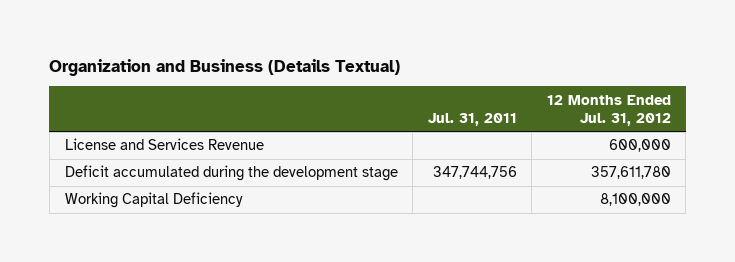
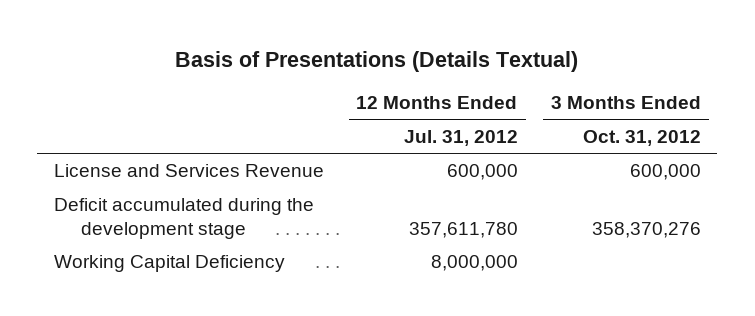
- Organization and Business (Details Textual)
+ Basis of Presentations (Details Textual)
- | Jul. 31, 2011 | 12 Months Ended Jul. 31, 2012
+ | 12 Months Ended Jul. 31, 2012 | 3 Months Ended Oct. 31, 2012
- Working Capital Deficiency | | 8,100,000
+ Working Capital Deficiency | 8,000,000 |

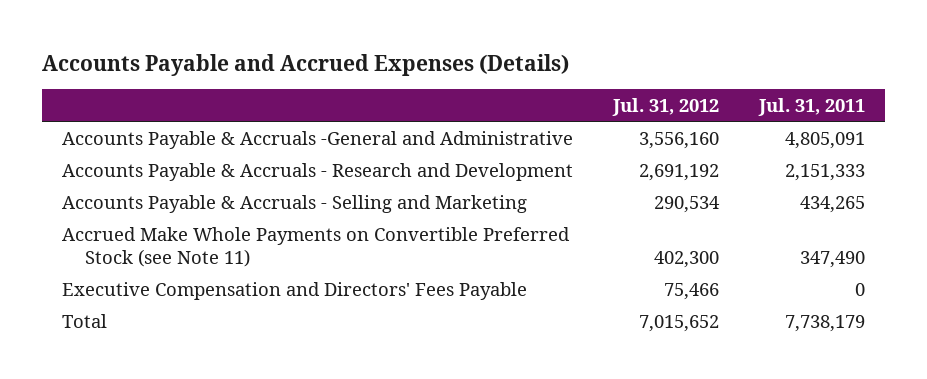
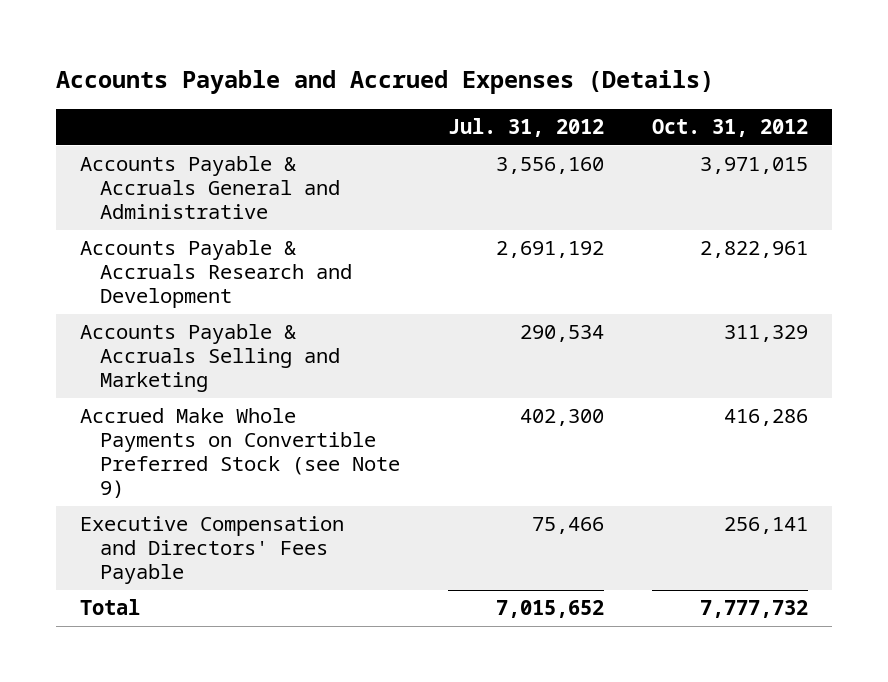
- | Jul. 31, 2012 | Jul. 31, 2011
+ | Jul. 31, 2012 | Oct. 31, 2012
- Accounts Payable & Accruals -General and Administrative | 3,556,160 | 4,805,091
- Accounts Payable & Accruals - Research and Development | 2,691,192 | 2,151,333
- Accounts Payable & Accruals - Selling and Marketing | 290,534 | 434,265
- Accrued Make Whole Payments on Convertible Preferred Stock (see Note 11) | 402,300 | 347,490
+ Accounts Payable & Accruals General and Administrative | 3,556,160 | 3,971,015
+ Accounts Payable & Accruals Research and Development | 2,691,192 | 2,822,961
+ Accounts Payable & Accruals Selling and Marketing | 290,534 | 311,329
+ Accrued Make Whole Payments on Convertible Preferred Stock (see Note 9) | 402,300 | 416,286

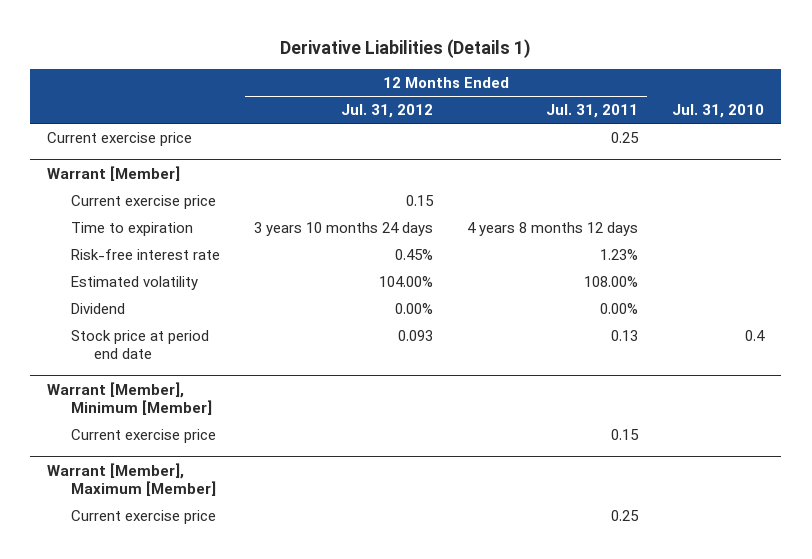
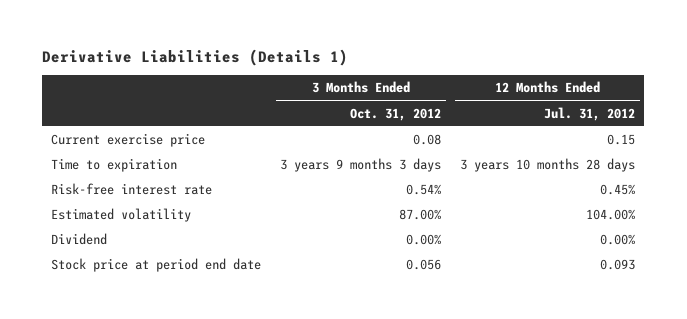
- | 12 Months Ended Jul. 31, 2012 | 12 Months Ended Jul. 31, 2011 | Jul. 31, 2010
+ | 3 Months Ended Oct. 31, 2012 | 12 Months Ended Jul. 31, 2012
- Current exercise price | | 0.25 |
- Warrant [Member]
- Time to expiration | 3 years 10 months 24 days | 4 years 8 months 12 days |
+ Time to expiration | 3 years 9 months 3 days | 3 years 10 months 28 days
- Warrant [Member], Minimum [Member]
- Current exercise price | | 0.15 |
- Warrant [Member], Maximum [Member]
- Current exercise price | | 0.25 |

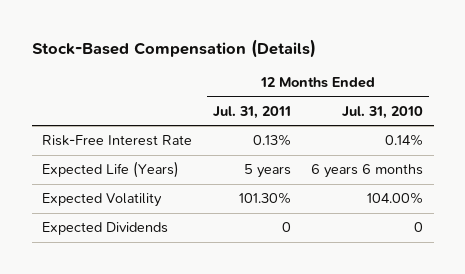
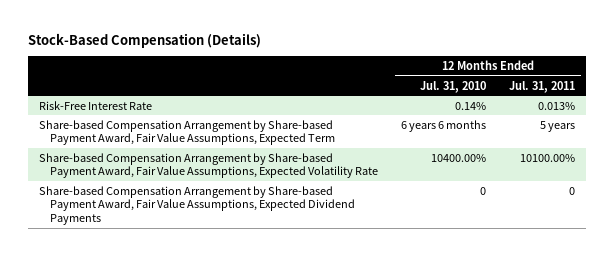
- | 12 Months Ended Jul. 31, 2011 | 12 Months Ended Jul. 31, 2010
+ | 12 Months Ended Jul. 31, 2010 | 12 Months Ended Jul. 31, 2011
- Risk-Free Interest Rate | 0.13% | 0.14%
- Expected Life (Years) | 5 years | 6 years 6 months
- Expected Volatility | 101.30% | 104.00%
- Expected Dividends | 0 | 0
+ Risk-Free Interest Rate | 0.14% | 0.013%
+ Share-based Compensation Arrangement by Share-based Payment Award, Fair Value Assumptions, Expected Term | 6 years 6 months | 5 years
+ Share-based Compensation Arrangement by Share-based Payment Award, Fair Value Assumptions, Expected Volatility Rate | 10400.00% | 10100.00%
+ Share-based Compensation Arrangement by Share-based Payment Award, Fair Value Assumptions, Expected Dividend Payments | 0 | 0

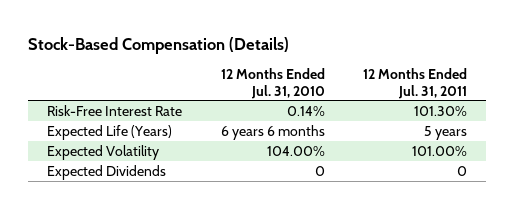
- Risk-Free Interest Rate | 0.14% | 0.013%
- Share-based Compensation Arrangement by Share-based Payment Award, Fair Value Assumptions, Expected Term | 6 years 6 months | 5 years
- Share-based Compensation Arrangement by Share-based Payment Award, Fair Value Assumptions, Expected Volatility Rate | 10400.00% | 10100.00%
- Share-based Compensation Arrangement by Share-based Payment Award, Fair Value Assumptions, Expected Dividend Payments | 0 | 0
+ Risk-Free Interest Rate | 0.14% | 101.30%
+ Expected Life (Years) | 6 years 6 months | 5 years
+ Expected Volatility | 104.00% | 101.00%
+ Expected Dividends | 0 | 0

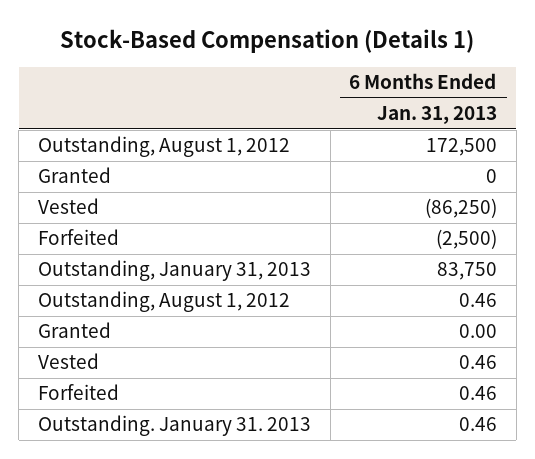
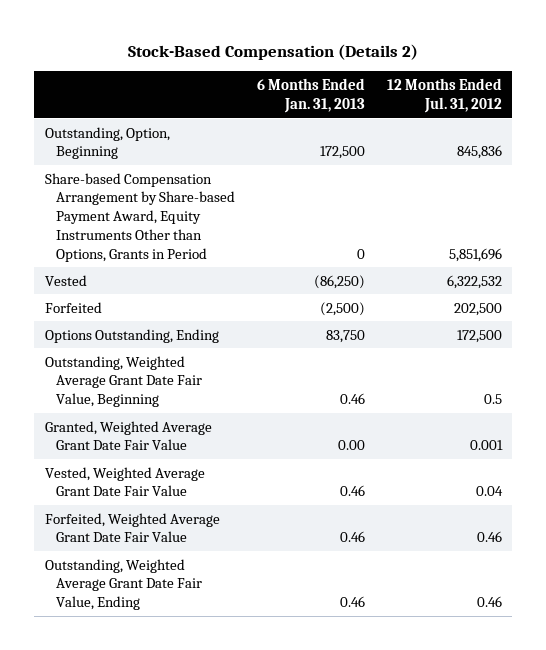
- Stock-Based Compensation (Details 1)
+ Stock-Based Compensation (Details 2)
- | 6 Months Ended Jan. 31, 2013
+ | 6 Months Ended Jan. 31, 2013 | 12 Months Ended Jul. 31, 2012
- Outstanding, August 1, 2012 | 172,500
- Granted | 0
+ Outstanding, Option, Beginning | 172,500 | 845,836
+ Share-based Compensation Arrangement by Share-based Payment Award, Equity Instruments Other than Options, Grants in Period | 0 | 5,851,696
- Outstanding, January 31, 2013 | 83,750
- Outstanding, August 1, 2012 | 0.46
- Granted | 0.00
- Vested | 0.46
- Forfeited | 0.46
- Outstanding. January 31. 2013 | 0.46
+ Options Outstanding, Ending | 83,750 | 172,500
+ Outstanding, Weighted Average Grant Date Fair Value, Beginning | 0.46 | 0.5
+ Granted, Weighted Average Grant Date Fair Value | 0.00 | 0.001
+ Vested, Weighted Average Grant Date Fair Value | 0.46 | 0.04
+ Forfeited, Weighted Average Grant Date Fair Value | 0.46 | 0.46
+ Outstanding, Weighted Average Grant Date Fair Value, Ending | 0.46 | 0.46

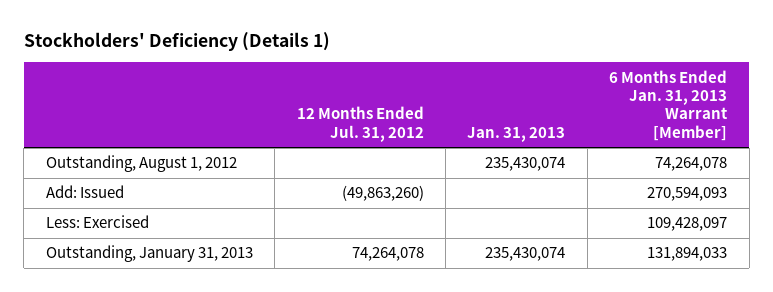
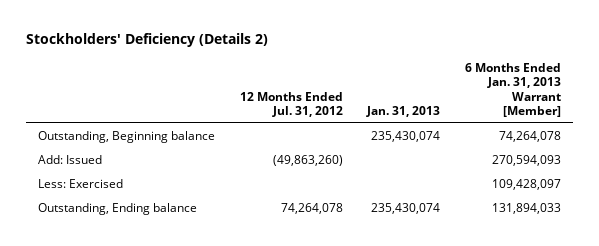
- Stockholders' Deficiency (Details 1)
+ Stockholders' Deficiency (Details 2)
- Outstanding, August 1, 2012 | | 235,430,074 | 74,264,078
+ Outstanding, Beginning balance | | 235,430,074 | 74,264,078
- Outstanding, January 31, 2013 | 74,264,078 | 235,430,074 | 131,894,033
+ Outstanding, Ending balance | 74,264,078 | 235,430,074 | 131,894,033

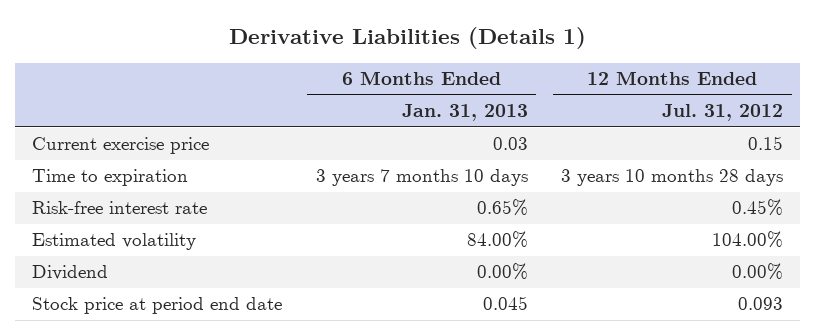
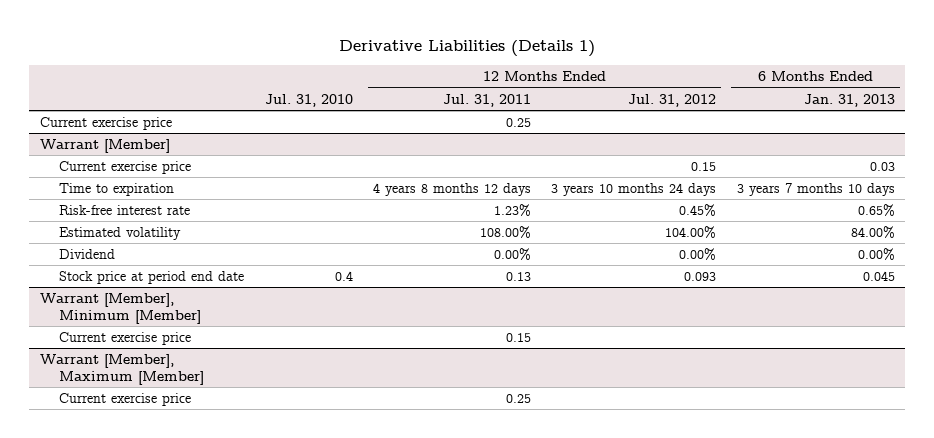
- | 6 Months Ended Jan. 31, 2013 | 12 Months Ended Jul. 31, 2012
+ | Jul. 31, 2010 | 12 Months Ended Jul. 31, 2011 | 12 Months Ended Jul. 31, 2012 | 6 Months Ended Jan. 31, 2013
+ Current exercise price | | 0.25 | |
+ Warrant [Member]
- Time to expiration | 3 years 7 months 10 days | 3 years 10 months 28 days
+ Time to expiration | | 4 years 8 months 12 days | 3 years 10 months 24 days | 3 years 7 months 10 days
+ Warrant [Member], Minimum [Member]
+ Current exercise price | | 0.15 | |
+ Warrant [Member], Maximum [Member]
+ Current exercise price | | 0.25 | |

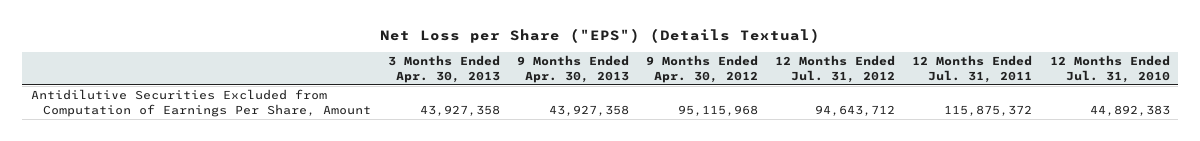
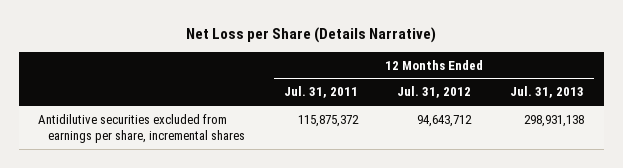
- Net Loss per Share ("EPS") (Details Textual)
+ Net Loss per Share (Details Narrative)
- | 3 Months Ended Apr. 30, 2013 | 9 Months Ended Apr. 30, 2013 | 9 Months Ended Apr. 30, 2012 | 12 Months Ended Jul. 31, 2012 | 12 Months Ended Jul. 31, 2011 | 12 Months Ended Jul. 31, 2010
+ | 12 Months Ended Jul. 31, 2011 | 12 Months Ended Jul. 31, 2012 | 12 Months Ended Jul. 31, 2013
- Antidilutive Securities Excluded from Computation of Earnings Per Share, Amount | 43,927,358 | 43,927,358 | 95,115,968 | 94,643,712 | 115,875,372 | 44,892,383
+ Antidilutive securities excluded from earnings per share, incremental shares | 115,875,372 | 94,643,712 | 298,931,138

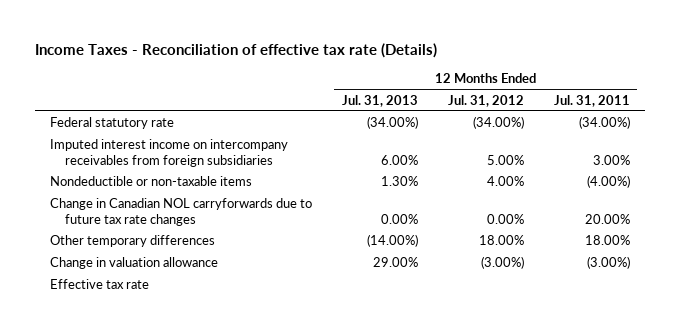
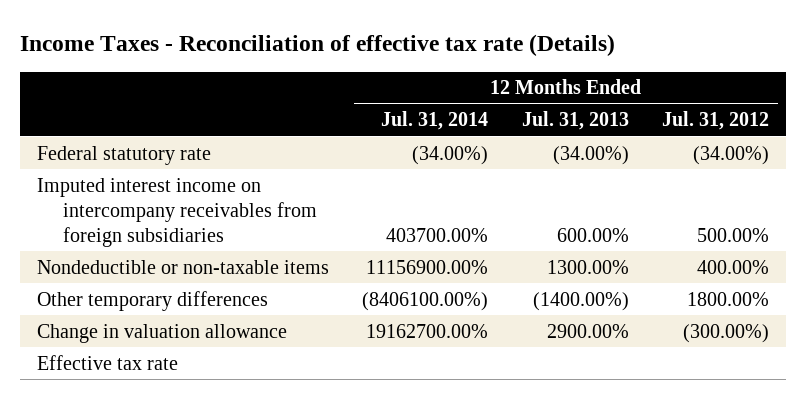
- | 12 Months Ended Jul. 31, 2013 | 12 Months Ended Jul. 31, 2012 | 12 Months Ended Jul. 31, 2011
+ | 12 Months Ended Jul. 31, 2014 | 12 Months Ended Jul. 31, 2013 | 12 Months Ended Jul. 31, 2012
- Imputed interest income on intercompany receivables from foreign subsidiaries | 6.00% | 5.00% | 3.00%
- Nondeductible or non-taxable items | 1.30% | 4.00% | (4.00%)
- Change in Canadian NOL carryforwards due to future tax rate changes | 0.00% | 0.00% | 20.00%
- Other temporary differences | (14.00%) | 18.00% | 18.00%
- Change in valuation allowance | 29.00% | (3.00%) | (3.00%)
+ Imputed interest income on intercompany receivables from foreign subsidiaries | 403700.00% | 600.00% | 500.00%
+ Nondeductible or non-taxable items | 11156900.00% | 1300.00% | 400.00%
+ Other temporary differences | (8406100.00%) | (1400.00%) | 1800.00%
+ Change in valuation allowance | 19162700.00% | 2900.00% | (300.00%)

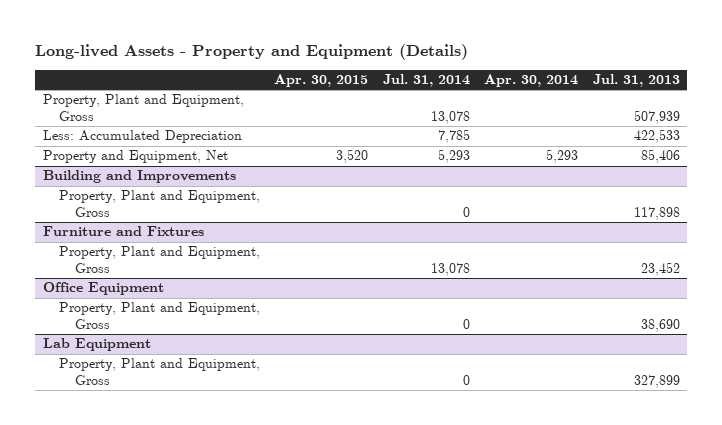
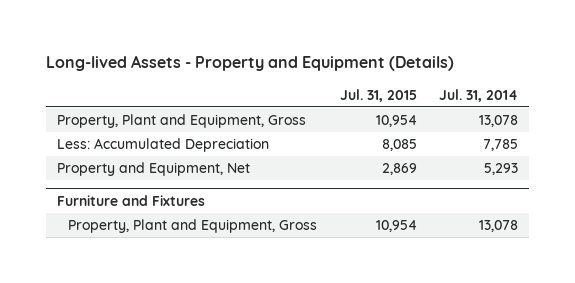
- | Apr. 30, 2015 | Jul. 31, 2014 | Apr. 30, 2014 | Jul. 31, 2013
+ | Jul. 31, 2015 | Jul. 31, 2014
- Building and Improvements
- Property, Plant and Equipment, Gross | | 0 | | 117,898
- Office Equipment
- Property, Plant and Equipment, Gross | | 0 | | 38,690
- Lab Equipment
- Property, Plant and Equipment, Gross | | 0 | | 327,899

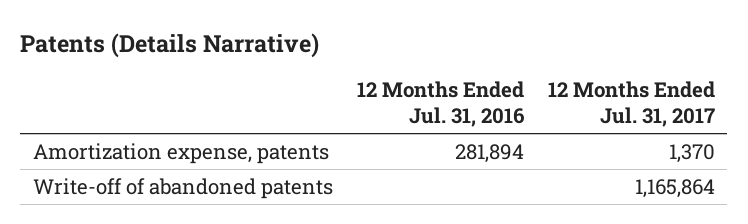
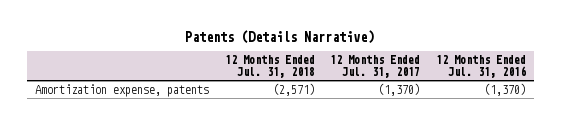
- | 12 Months Ended Jul. 31, 2016 | 12 Months Ended Jul. 31, 2017
+ | 12 Months Ended Jul. 31, 2018 | 12 Months Ended Jul. 31, 2017 | 12 Months Ended Jul. 31, 2016
- Amortization expense, patents | 281,894 | 1,370
- Write-off of abandoned patents | | 1,165,864
+ Amortization expense, patents | (2,571) | (1,370) | (1,370)

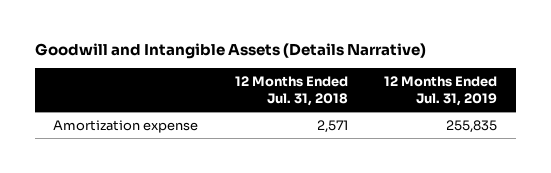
- Patents (Details Narrative)
+ Goodwill and Intangible Assets (Details Narrative)
- | 12 Months Ended Jul. 31, 2018 | 12 Months Ended Jul. 31, 2017 | 12 Months Ended Jul. 31, 2016
+ | 12 Months Ended Jul. 31, 2018 | 12 Months Ended Jul. 31, 2019
- Amortization expense, patents | (2,571) | (1,370) | (1,370)
+ Amortization expense | 2,571 | 255,835

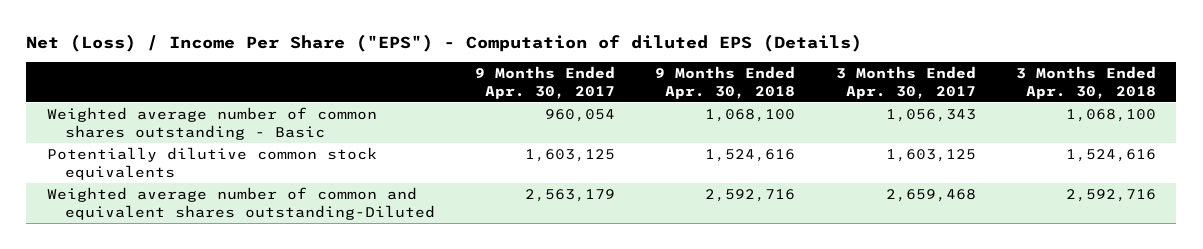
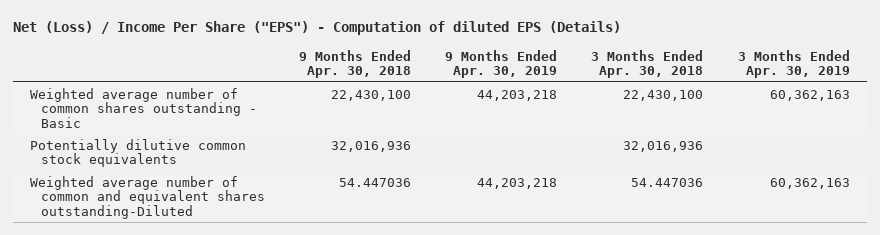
- | 9 Months Ended Apr. 30, 2017 | 9 Months Ended Apr. 30, 2018 | 3 Months Ended Apr. 30, 2017 | 3 Months Ended Apr. 30, 2018
+ | 9 Months Ended Apr. 30, 2018 | 9 Months Ended Apr. 30, 2019 | 3 Months Ended Apr. 30, 2018 | 3 Months Ended Apr. 30, 2019
- Weighted average number of common shares outstanding - Basic | 960,054 | 1,068,100 | 1,056,343 | 1,068,100
- Potentially dilutive common stock equivalents | 1,603,125 | 1,524,616 | 1,603,125 | 1,524,616
- Weighted average number of common and equivalent shares outstanding-Diluted | 2,563,179 | 2,592,716 | 2,659,468 | 2,592,716
+ Weighted average number of common shares outstanding - Basic | 22,430,100 | 44,203,218 | 22,430,100 | 60,362,163
+ Potentially dilutive common stock equivalents | 32,016,936 | | 32,016,936 |
+ Weighted average number of common and equivalent shares outstanding-Diluted | 54.447036 | 44,203,218 | 54.447036 | 60,362,163

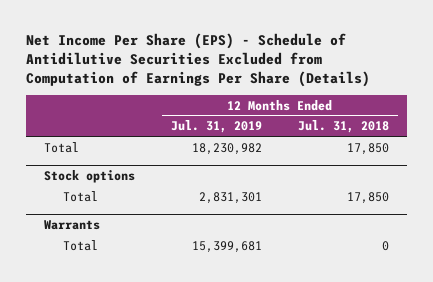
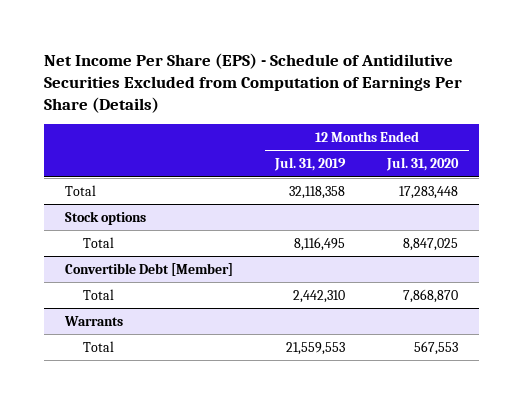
- | 12 Months Ended Jul. 31, 2019 | 12 Months Ended Jul. 31, 2018
+ | 12 Months Ended Jul. 31, 2019 | 12 Months Ended Jul. 31, 2020
- Total | 18,230,982 | 17,850
+ Total | 32,118,358 | 17,283,448
@ Stock options
- Total | 2,831,301 | 17,850
+ Total | 8,116,495 | 8,847,025
+ Convertible Debt [Member]
+ Total | 2,442,310 | 7,868,870
@ Warrants
- Total | 15,399,681 | 0
+ Total | 21,559,553 | 567,553

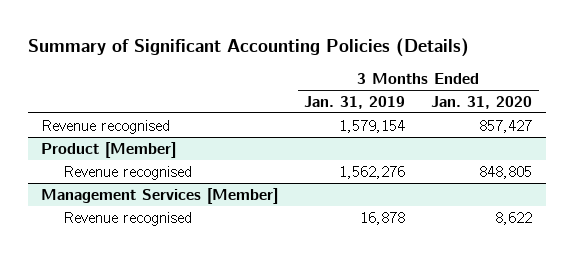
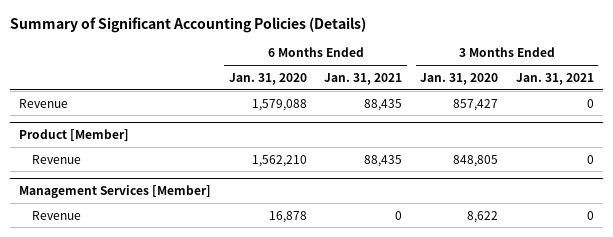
- | 3 Months Ended Jan. 31, 2019 | 3 Months Ended Jan. 31, 2020
+ | 6 Months Ended Jan. 31, 2020 | 6 Months Ended Jan. 31, 2021 | 3 Months Ended Jan. 31, 2020 | 3 Months Ended Jan. 31, 2021
- Revenue recognised | 1,579,154 | 857,427
+ Revenue | 1,579,088 | 88,435 | 857,427 | 0
@ Product [Member]
- Revenue recognised | 1,562,276 | 848,805
+ Revenue | 1,562,210 | 88,435 | 848,805 | 0
@ Management Services [Member]
- Revenue recognised | 16,878 | 8,622
+ Revenue | 16,878 | 0 | 8,622 | 0

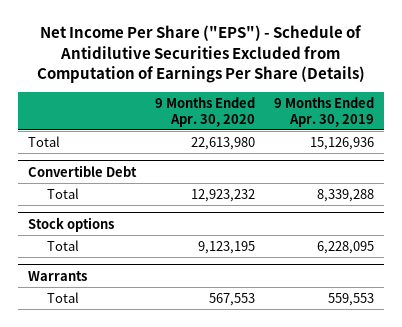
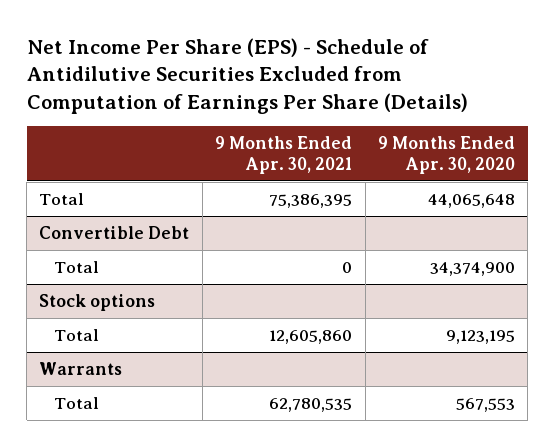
- Net Income Per Share ("EPS") - Schedule of Antidilutive Securities Excluded from Computation of Earnings Per Share (Details)
+ Net Income Per Share (EPS) - Schedule of Antidilutive Securities Excluded from Computation of Earnings Per Share (Details)
- | 9 Months Ended Apr. 30, 2020 | 9 Months Ended Apr. 30, 2019
+ | 9 Months Ended Apr. 30, 2021 | 9 Months Ended Apr. 30, 2020
- Total | 22,613,980 | 15,126,936
+ Total | 75,386,395 | 44,065,648
@ Convertible Debt
- Total | 12,923,232 | 8,339,288
+ Total | 0 | 34,374,900

